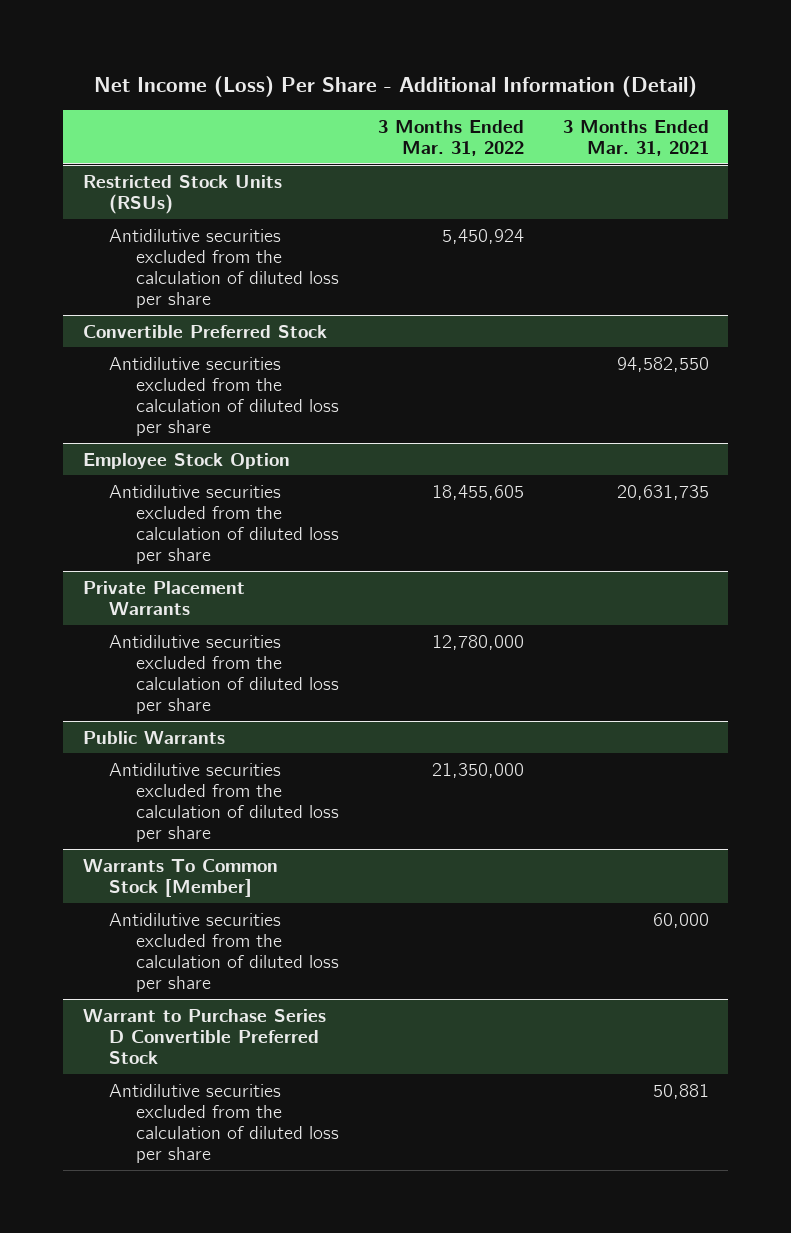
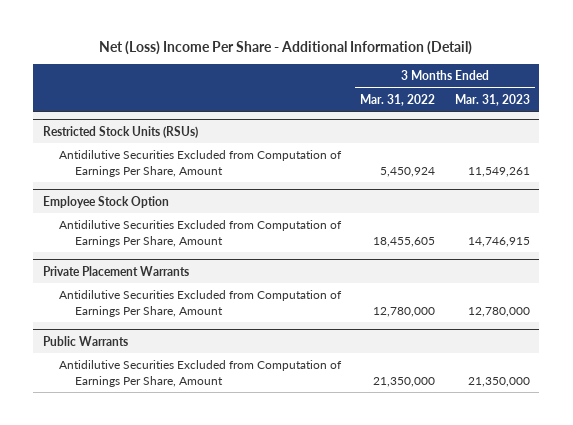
- Net Income (Loss) Per Share - Additional Information (Detail)
+ Net (Loss) Income Per Share - Additional Information (Detail)
- | 3 Months Ended Mar. 31, 2022 | 3 Months Ended Mar. 31, 2021
+ | 3 Months Ended Mar. 31, 2022 | 3 Months Ended Mar. 31, 2023
@ Restricted Stock Units (RSUs)
- Antidilutive securities excluded from the calculation of diluted loss per share | 5,450,924 |
- Convertible Preferred Stock
- Antidilutive securities excluded from the calculation of diluted loss per share | | 94,582,550
@ Restricted Stock Units (RSUs)
+ Antidilutive Securities Excluded from Computation of Earnings Per Share, Amount | 5,450,924 | 11,549,261
@ Employee Stock Option
- Antidilutive securities excluded from the calculation of diluted loss per share | 18,455,605 | 20,631,735
+ Antidilutive Securities Excluded from Computation of Earnings Per Share, Amount | 18,455,605 | 14,746,915
@ Private Placement Warrants
- Antidilutive securities excluded from the calculation of diluted loss per share | 12,780,000 |
+ Antidilutive Securities Excluded from Computation of Earnings Per Share, Amount | 12,780,000 | 12,780,000
@ Public Warrants
- Antidilutive securities excluded from the calculation of diluted loss per share | 21,350,000 |
- Warrants To Common Stock [Member]
- Antidilutive securities excluded from the calculation of diluted loss per share | | 60,000
- Warrant to Purchase Series D Convertible Preferred Stock
- Antidilutive securities excluded from the calculation of diluted loss per share | | 50,881
@ Public Warrants
+ Antidilutive Securities Excluded from Computation of Earnings Per Share, Amount | 21,350,000 | 21,350,000

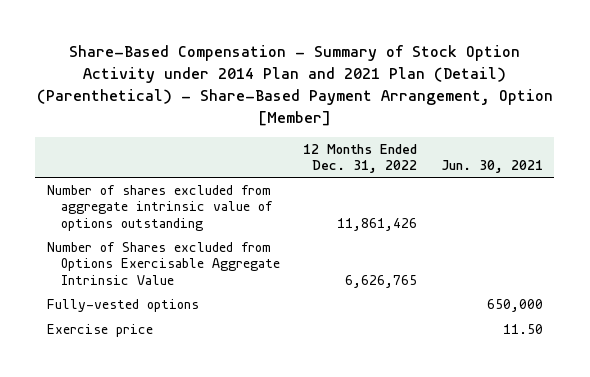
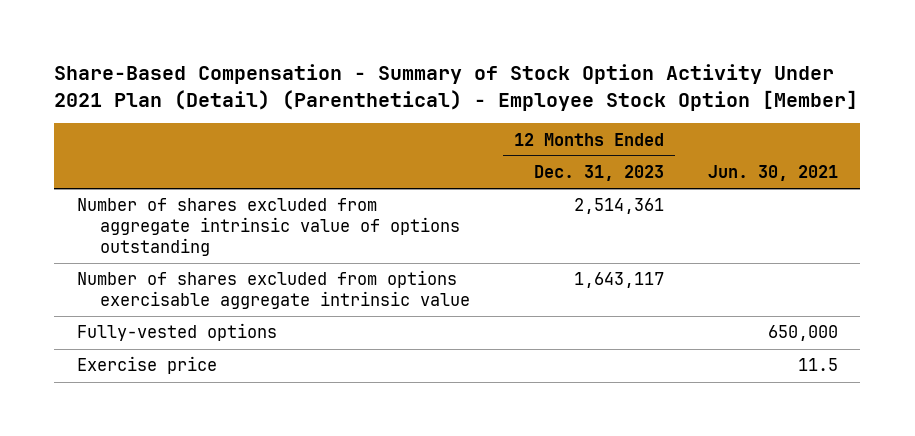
- Share-Based Compensation - Summary of Stock Option Activity under 2014 Plan and 2021 Plan (Detail) (Parenthetical) - Share-Based Payment Arrangement, Option [Member]
+ Share-Based Compensation - Summary of Stock Option Activity Under 2021 Plan (Detail) (Parenthetical) - Employee Stock Option [Member]
- | 12 Months Ended Dec. 31, 2022 | Jun. 30, 2021
+ | 12 Months Ended Dec. 31, 2023 | Jun. 30, 2021
- Number of Shares excluded from Options Exercisable Aggregate Intrinsic Value | 6,626,765 |
+ Number of shares excluded from options exercisable aggregate intrinsic value | 1,643,117 |
- Exercise price | | 11.50
+ Exercise price | | 11.5

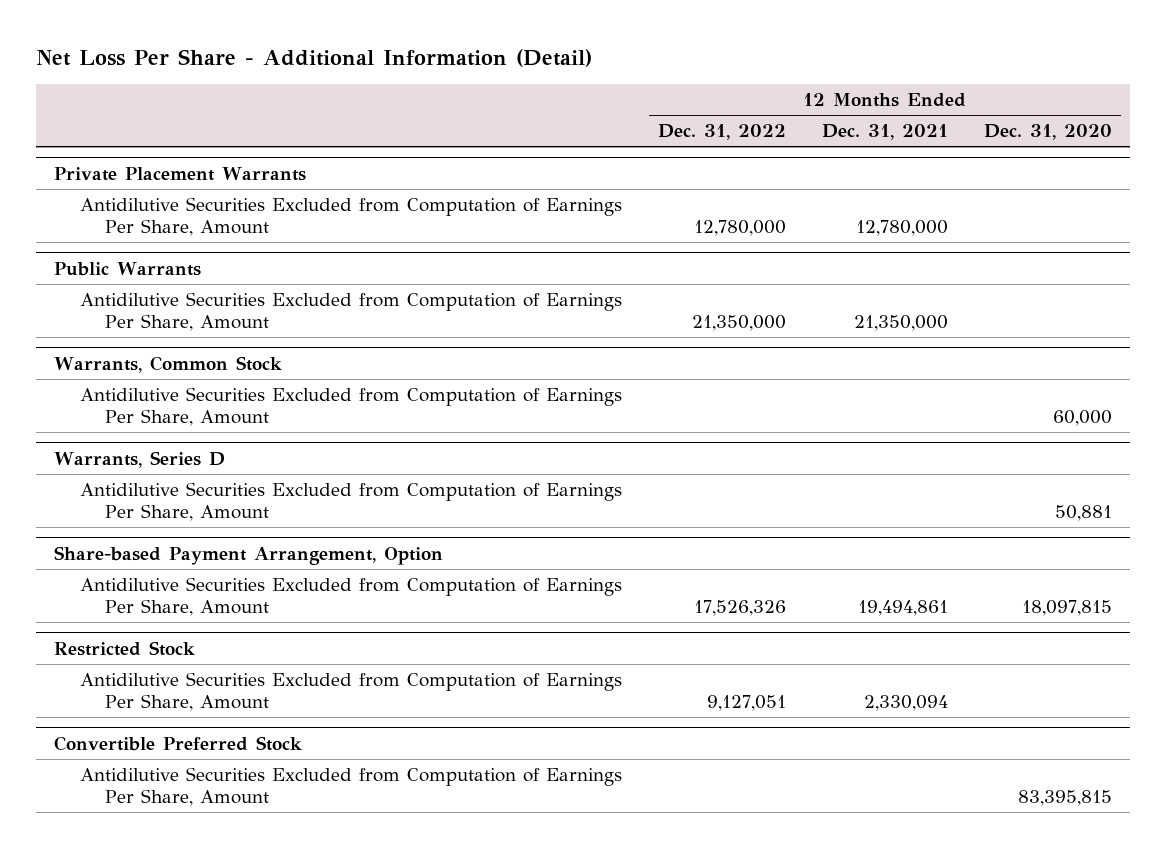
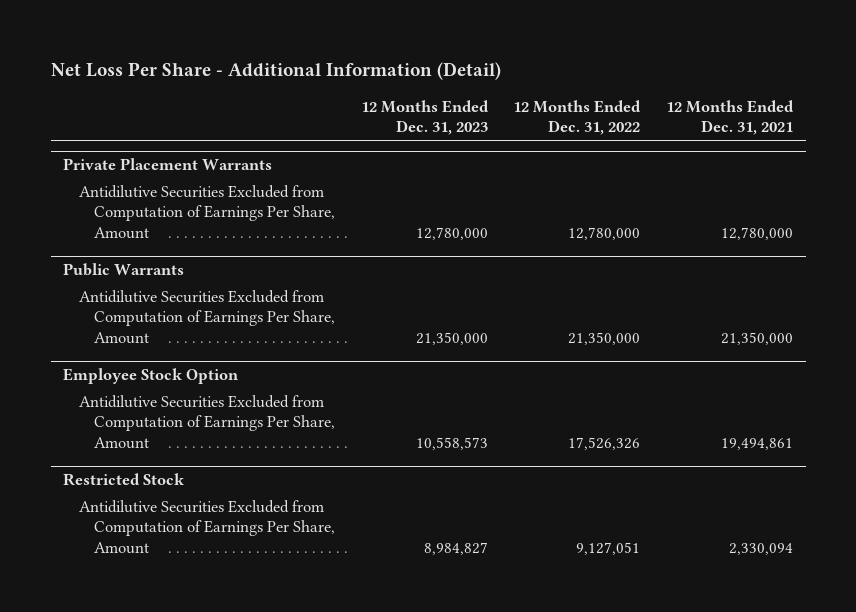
- | 12 Months Ended Dec. 31, 2022 | 12 Months Ended Dec. 31, 2021 | 12 Months Ended Dec. 31, 2020
+ | 12 Months Ended Dec. 31, 2023 | 12 Months Ended Dec. 31, 2022 | 12 Months Ended Dec. 31, 2021
- Warrants, Common Stock
- Antidilutive Securities Excluded from Computation of Earnings Per Share, Amount | | | 60,000
- Warrants, Series D
- Antidilutive Securities Excluded from Computation of Earnings Per Share, Amount | | | 50,881
- Share-based Payment Arrangement, Option
+ Employee Stock Option
- Convertible Preferred Stock
- Antidilutive Securities Excluded from Computation of Earnings Per Share, Amount | | | 83,395,815

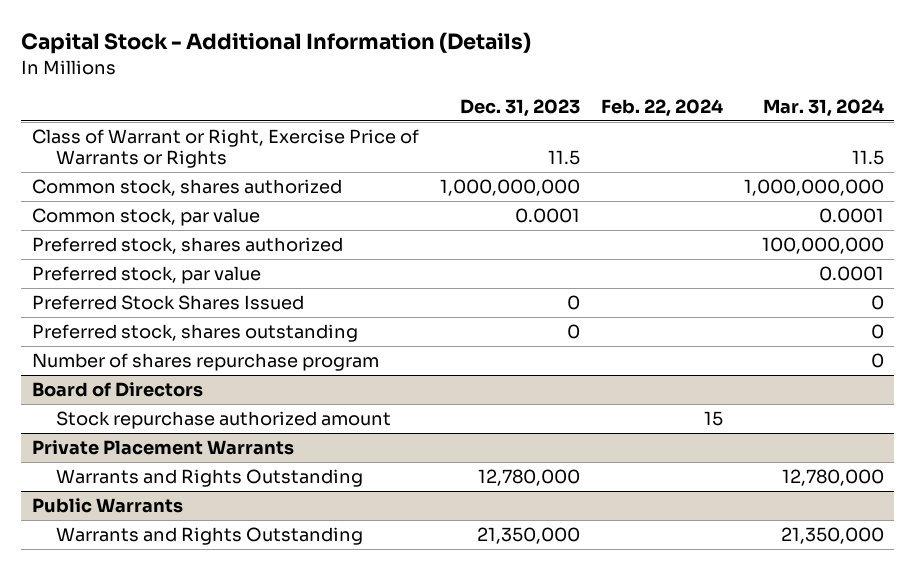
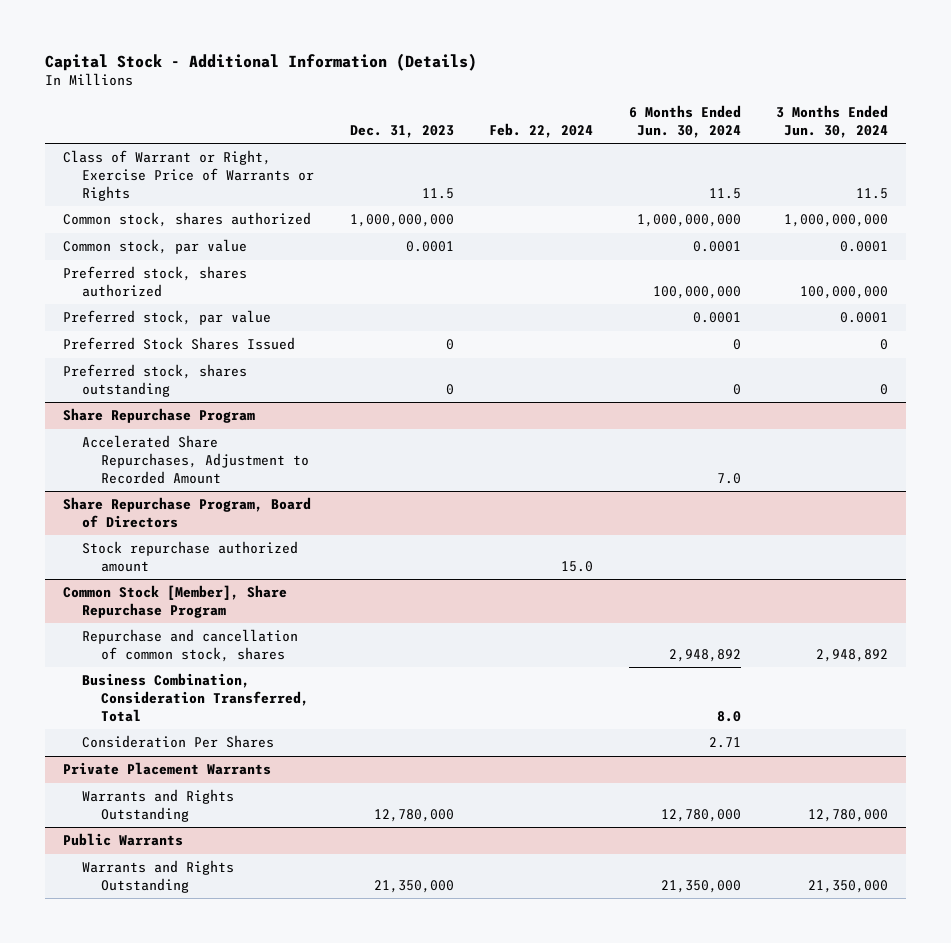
- | Dec. 31, 2023 | Feb. 22, 2024 | Mar. 31, 2024
+ | Dec. 31, 2023 | Feb. 22, 2024 | 6 Months Ended Jun. 30, 2024 | 3 Months Ended Jun. 30, 2024
- Number of shares repurchase program | | | 0
- Board of Directors
- Stock repurchase authorized amount | | 15 |
+ Share Repurchase Program
+ Accelerated Share Repurchases, Adjustment to Recorded Amount | | | 7.0 |
+ Share Repurchase Program, Board of Directors
+ Stock repurchase authorized amount | | 15.0 | |
+ Common Stock [Member], Share Repurchase Program
+ Repurchase and cancellation of common stock, shares | | | 2,948,892 | 2,948,892
+ Business Combination, Consideration Transferred, Total | | | 8.0 |
+ Consideration Per Shares | | | 2.71 |

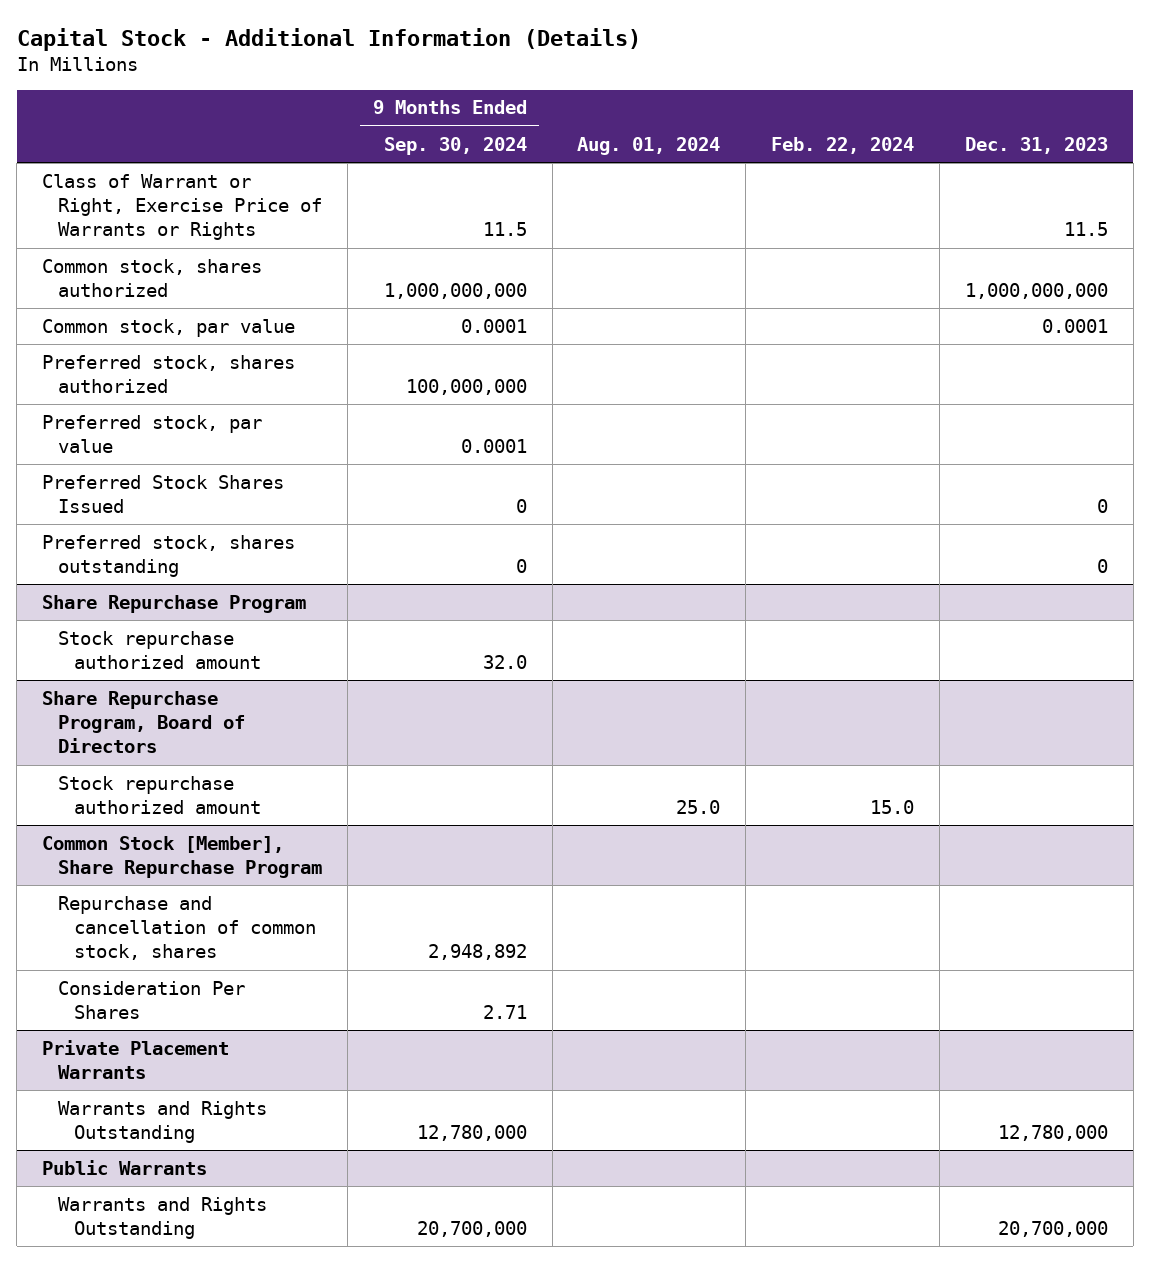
- | Dec. 31, 2023 | Feb. 22, 2024 | 6 Months Ended Jun. 30, 2024 | 3 Months Ended Jun. 30, 2024
+ | 9 Months Ended Sep. 30, 2024 | Aug. 01, 2024 | Feb. 22, 2024 | Dec. 31, 2023
@ Share Repurchase Program
- Accelerated Share Repurchases, Adjustment to Recorded Amount | | | 7.0 |
+ Stock repurchase authorized amount | 32.0 | | |
@ Common Stock [Member], Share Repurchase Program
- Business Combination, Consideration Transferred, Total | | | 8.0 |
@ Public Warrants
- Warrants and Rights Outstanding | 21,350,000 | | 21,350,000 | 21,350,000
+ Warrants and Rights Outstanding | 20,700,000 | | | 20,700,000

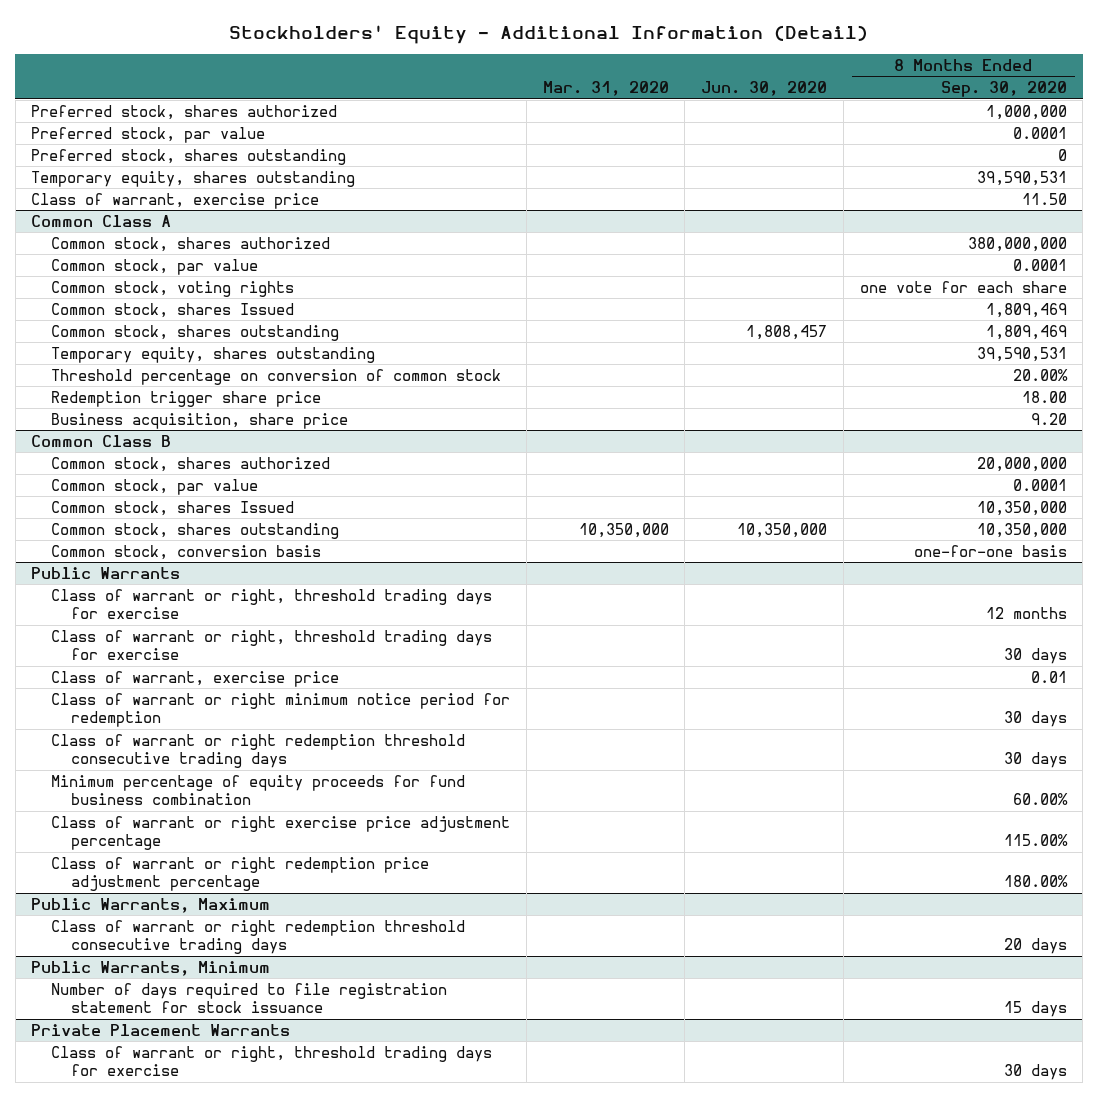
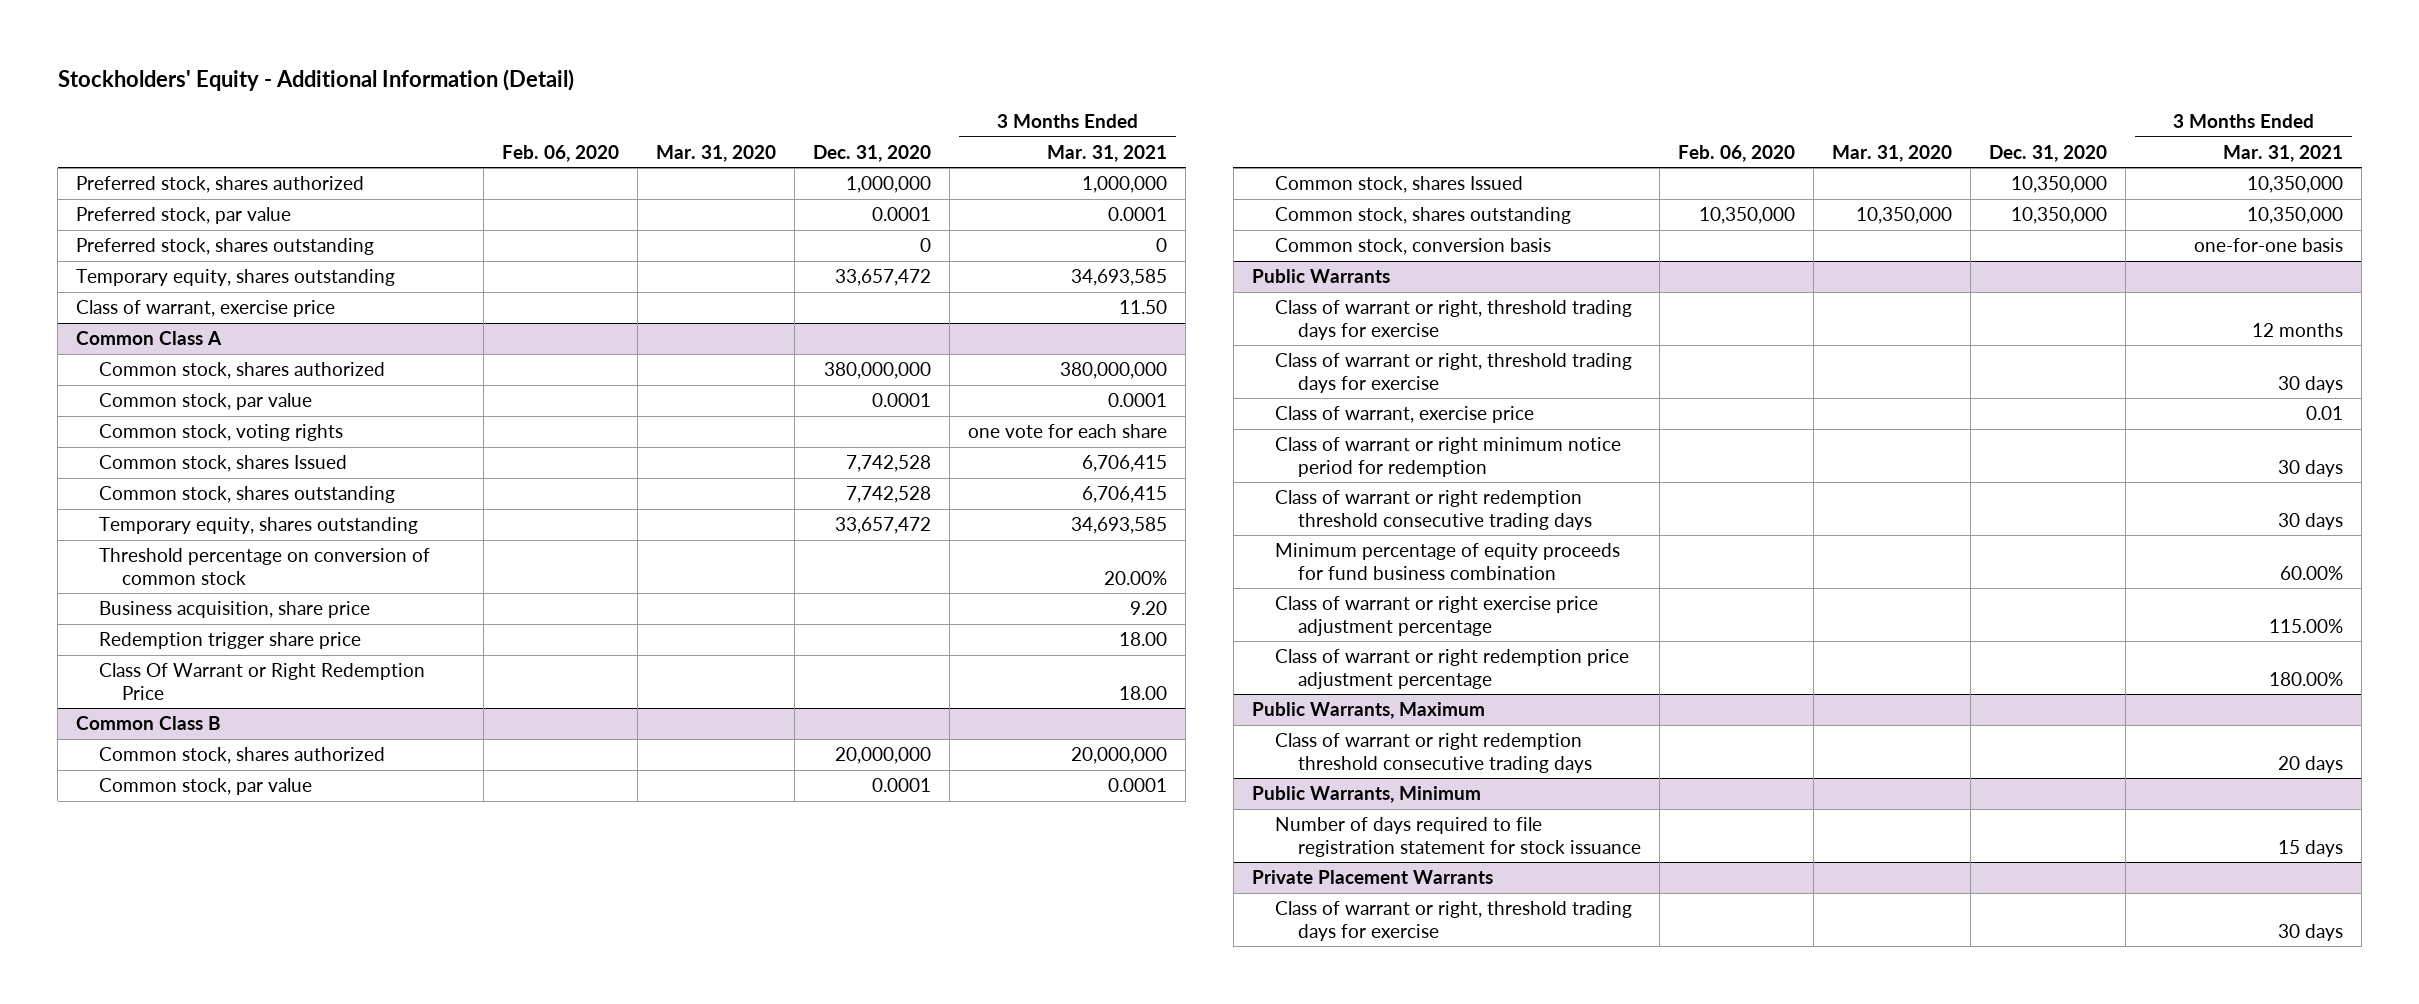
- | Mar. 31, 2020 | Jun. 30, 2020 | 8 Months Ended Sep. 30, 2020
+ | Feb. 06, 2020 | Mar. 31, 2020 | Dec. 31, 2020 | 3 Months Ended Mar. 31, 2021
@ Common Class A
moved down: Redemption trigger share price | | | | 18.00
+ Class Of Warrant or Right Redemption Price | | | | 18.00

